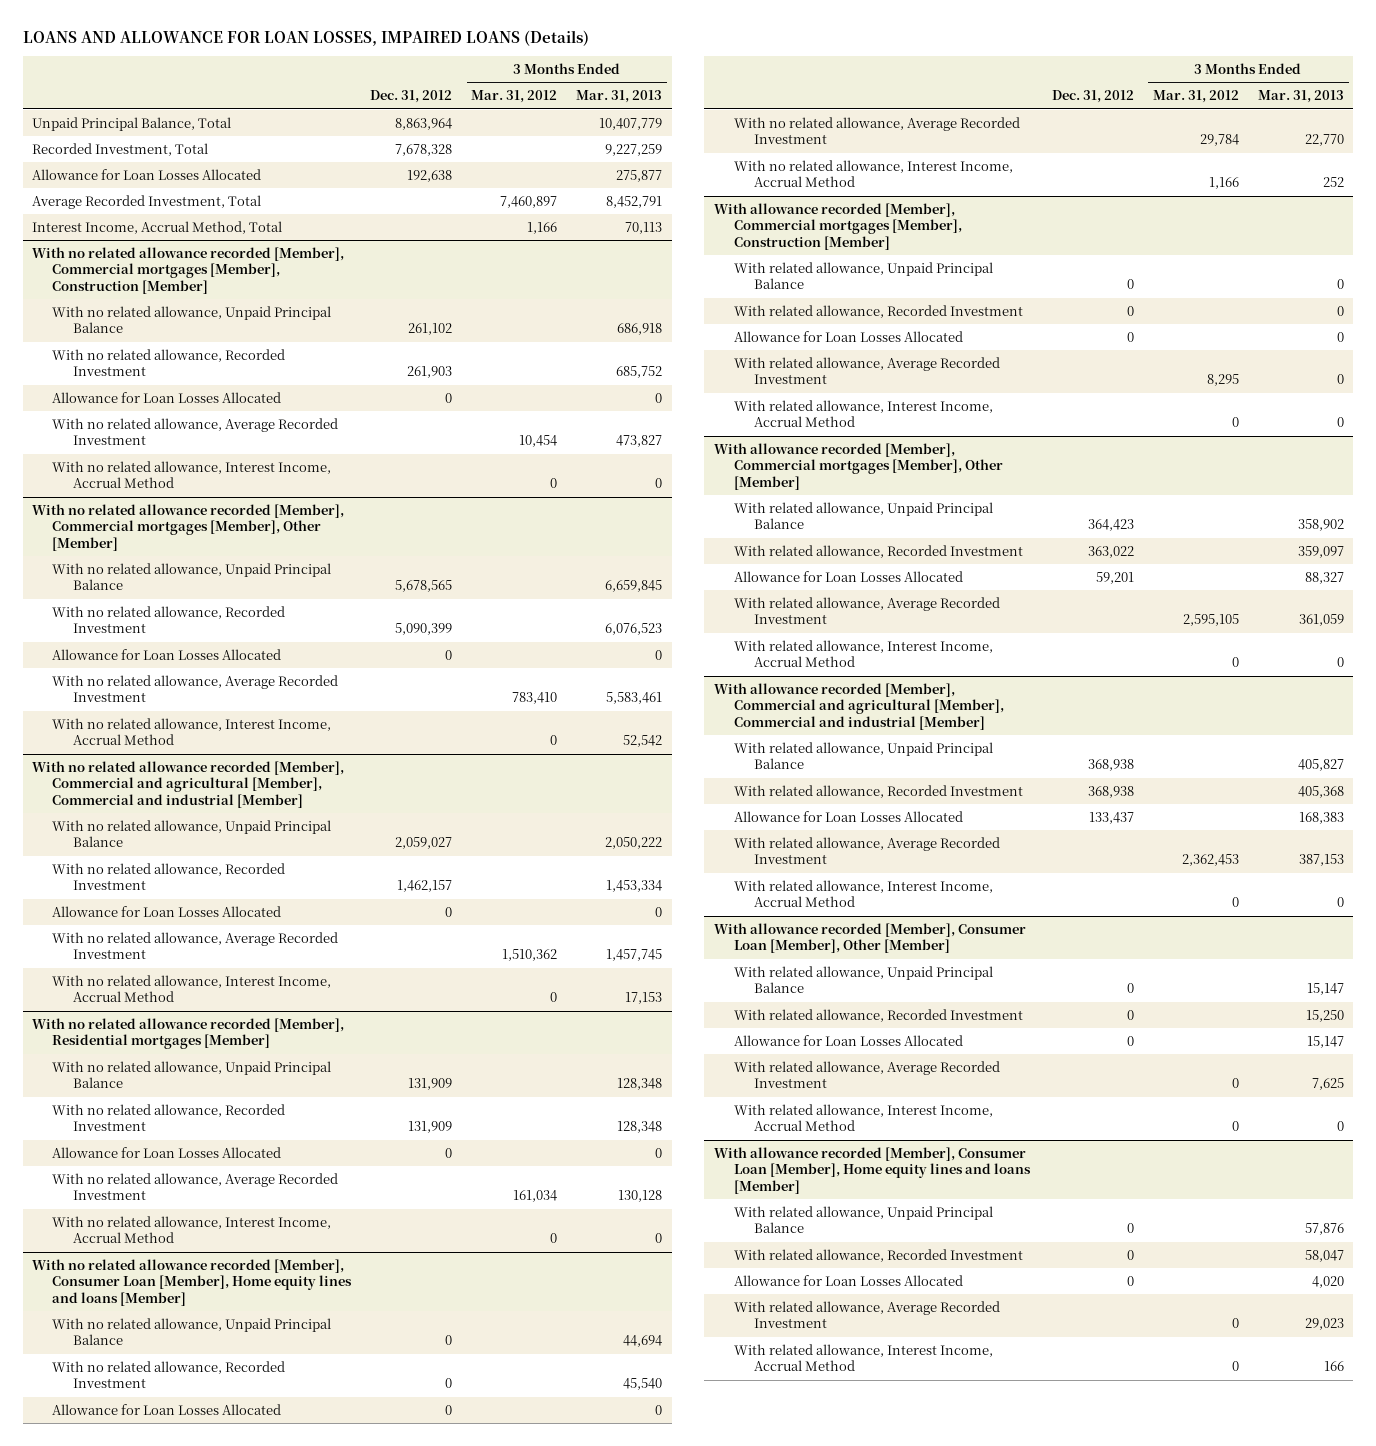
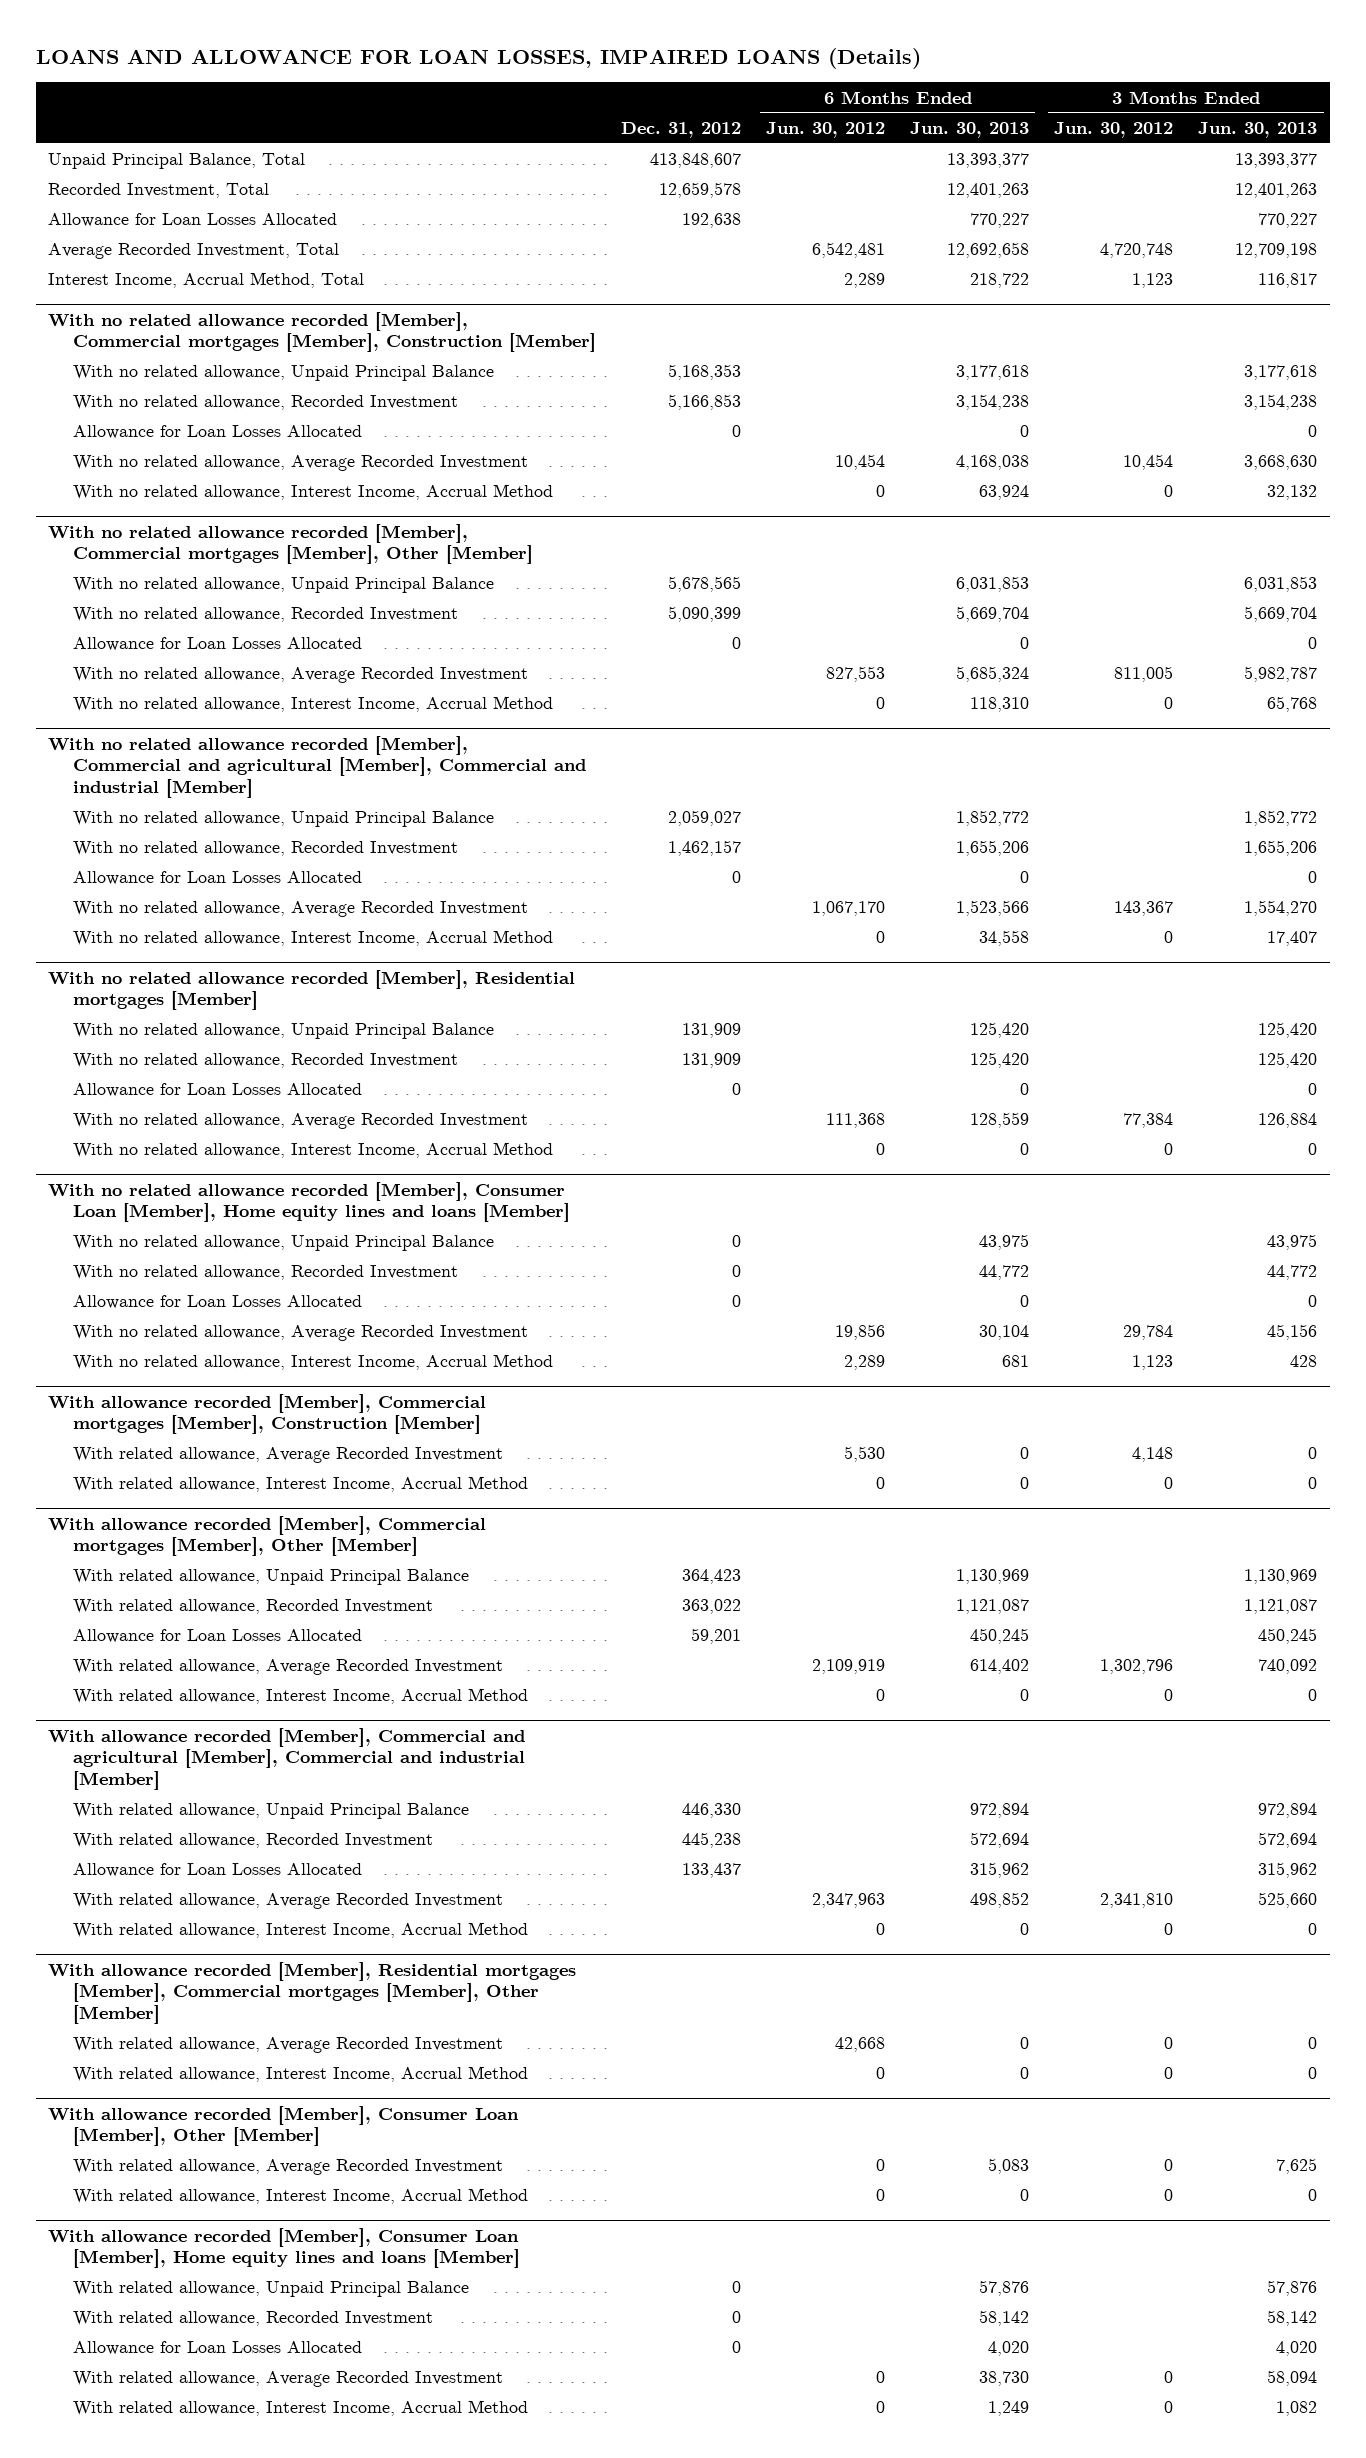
- | Dec. 31, 2012 | 3 Months Ended Mar. 31, 2012 | 3 Months Ended Mar. 31, 2013
+ | Dec. 31, 2012 | 6 Months Ended Jun. 30, 2012 | 6 Months Ended Jun. 30, 2013 | 3 Months Ended Jun. 30, 2012 | 3 Months Ended Jun. 30, 2013
- Unpaid Principal Balance, Total | 8,863,964 | | 10,407,779
- Recorded Investment, Total | 7,678,328 | | 9,227,259
+ Unpaid Principal Balance, Total | 413,848,607 | | 13,393,377 | | 13,393,377
+ Recorded Investment, Total | 12,659,578 | | 12,401,263 | | 12,401,263
@ With no related allowance recorded [Member], Commercial mortgages [Member], Construction [Member]
- With no related allowance, Unpaid Principal Balance | 261,102 | | 686,918
- With no related allowance, Recorded Investment | 261,903 | | 685,752
+ With no related allowance, Unpaid Principal Balance | 5,168,353 | | 3,177,618 | | 3,177,618
+ With no related allowance, Recorded Investment | 5,166,853 | | 3,154,238 | | 3,154,238
@ With allowance recorded [Member], Commercial mortgages [Member], Construction [Member]
- With related allowance, Unpaid Principal Balance | 0 | | 0
- With related allowance, Recorded Investment | 0 | | 0
- Allowance for Loan Losses Allocated | 0 | | 0
@ With allowance recorded [Member], Commercial and agricultural [Member], Commercial and industrial [Member]
- With related allowance, Unpaid Principal Balance | 368,938 | | 405,827
- With related allowance, Recorded Investment | 368,938 | | 405,368
+ With related allowance, Unpaid Principal Balance | 446,330 | | 972,894 | | 972,894
+ With related allowance, Recorded Investment | 445,238 | | 572,694 | | 572,694
+ With allowance recorded [Member], Residential mortgages [Member], Commercial mortgages [Member], Other [Member]
+ With related allowance, Average Recorded Investment | | 42,668 | 0 | 0 | 0
+ With related allowance, Interest Income, Accrual Method | | 0 | 0 | 0 | 0
@ With allowance recorded [Member], Consumer Loan [Member], Other [Member]
- With related allowance, Unpaid Principal Balance | 0 | | 15,147
- With related allowance, Recorded Investment | 0 | | 15,250
- Allowance for Loan Losses Allocated | 0 | | 15,147

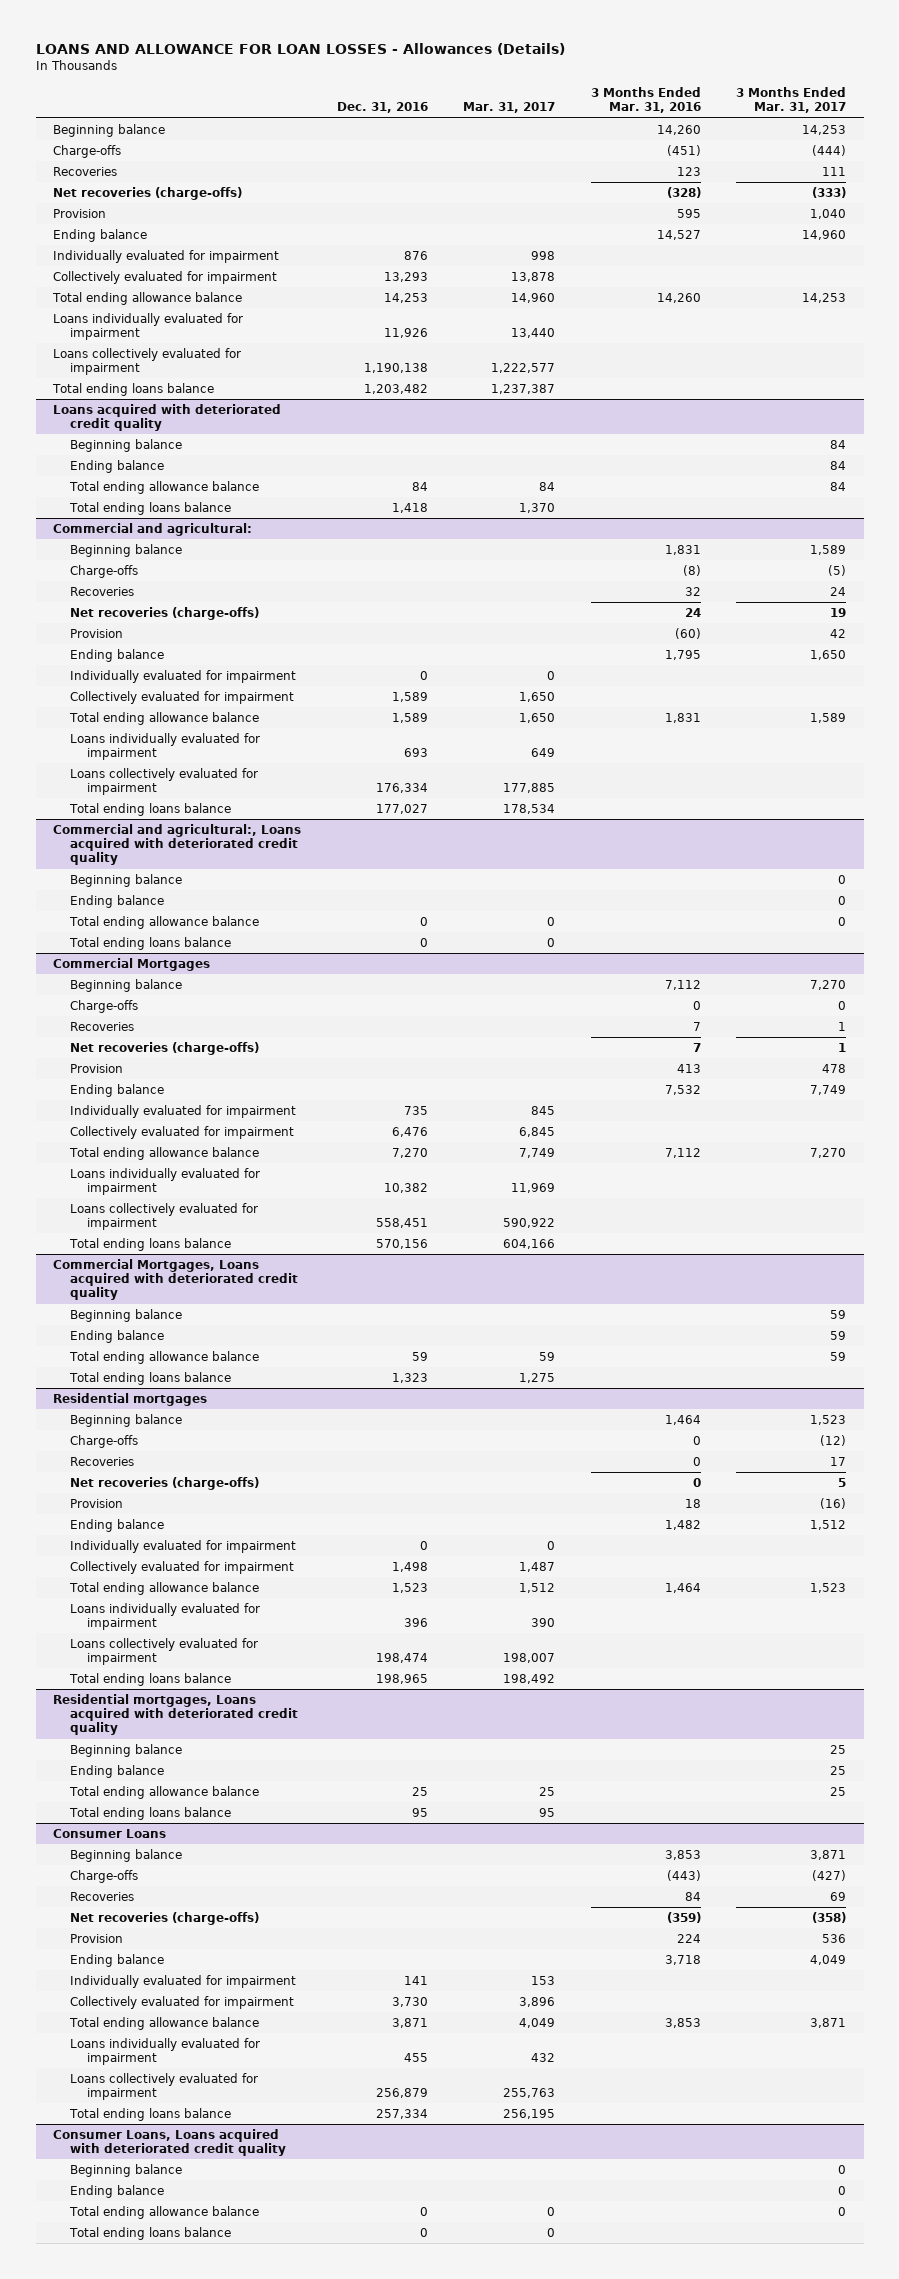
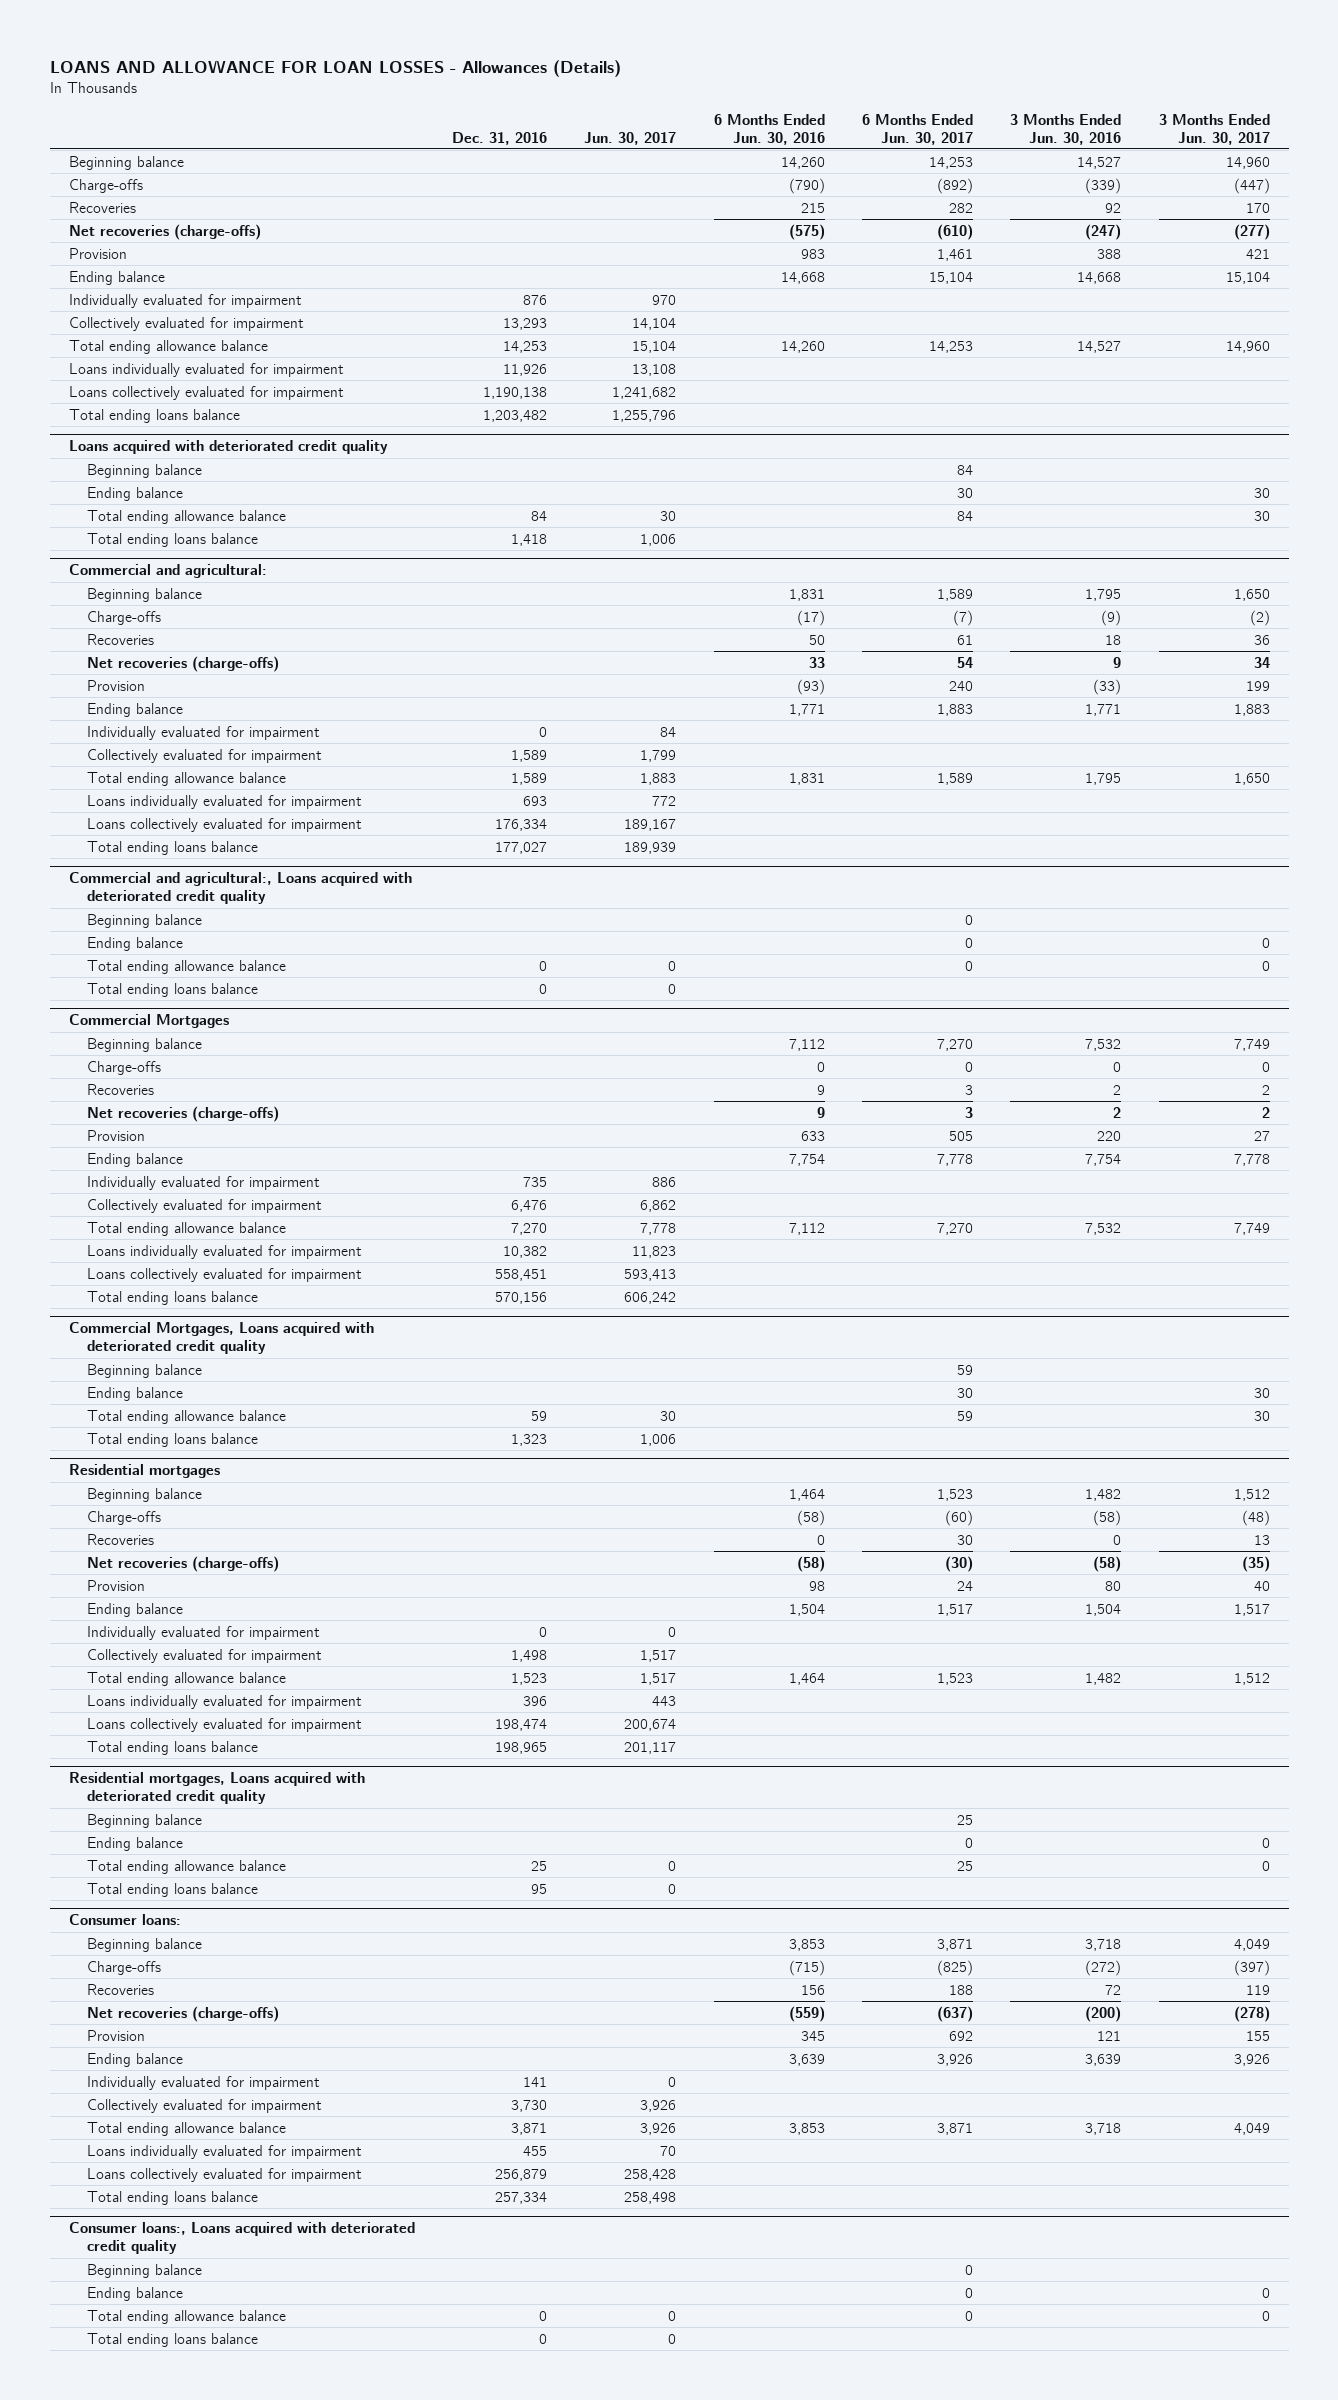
- | Dec. 31, 2016 | Mar. 31, 2017 | 3 Months Ended Mar. 31, 2016 | 3 Months Ended Mar. 31, 2017
+ | Dec. 31, 2016 | Jun. 30, 2017 | 6 Months Ended Jun. 30, 2016 | 6 Months Ended Jun. 30, 2017 | 3 Months Ended Jun. 30, 2016 | 3 Months Ended Jun. 30, 2017
- Consumer Loans
+ Consumer loans:
- Consumer Loans, Loans acquired with deteriorated credit quality
+ Consumer loans:, Loans acquired with deteriorated credit quality

